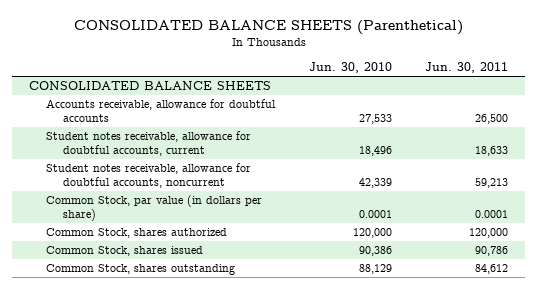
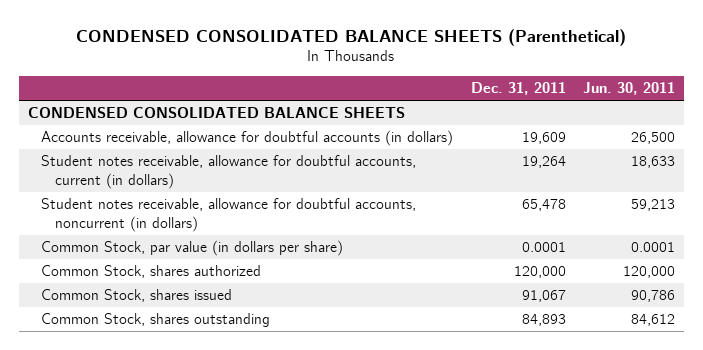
- CONSOLIDATED BALANCE SHEETS (Parenthetical)
+ CONDENSED CONSOLIDATED BALANCE SHEETS (Parenthetical)
- | Jun. 30, 2010 | Jun. 30, 2011
+ | Dec. 31, 2011 | Jun. 30, 2011
- CONSOLIDATED BALANCE SHEETS
- Accounts receivable, allowance for doubtful accounts | 27,533 | 26,500
- Student notes receivable, allowance for doubtful accounts, current | 18,496 | 18,633
- Student notes receivable, allowance for doubtful accounts, noncurrent | 42,339 | 59,213
+ CONDENSED CONSOLIDATED BALANCE SHEETS
+ Accounts receivable, allowance for doubtful accounts (in dollars) | 19,609 | 26,500
+ Student notes receivable, allowance for doubtful accounts, current (in dollars) | 19,264 | 18,633
+ Student notes receivable, allowance for doubtful accounts, noncurrent (in dollars) | 65,478 | 59,213

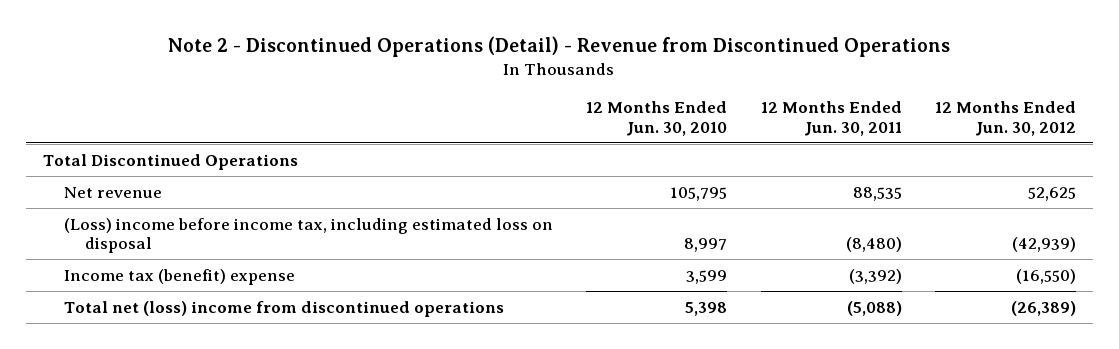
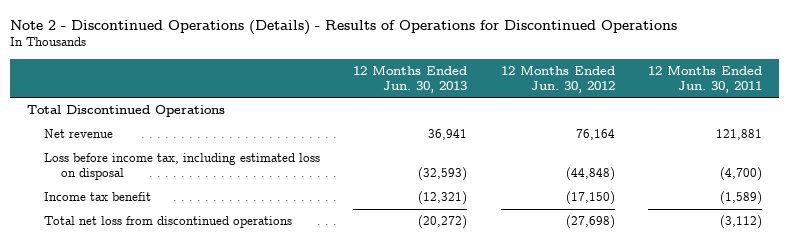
- Note 2 - Discontinued Operations (Detail) - Revenue from Discontinued Operations
+ Note 2 - Discontinued Operations (Details) - Results of Operations for Discontinued Operations
- | 12 Months Ended Jun. 30, 2010 | 12 Months Ended Jun. 30, 2011 | 12 Months Ended Jun. 30, 2012
+ | 12 Months Ended Jun. 30, 2013 | 12 Months Ended Jun. 30, 2012 | 12 Months Ended Jun. 30, 2011
- Net revenue | 105,795 | 88,535 | 52,625
- (Loss) income before income tax, including estimated loss on disposal | 8,997 | (8,480) | (42,939)
- Income tax (benefit) expense | 3,599 | (3,392) | (16,550)
- Total net (loss) income from discontinued operations | 5,398 | (5,088) | (26,389)
+ Net revenue | 36,941 | 76,164 | 121,881
+ Loss before income tax, including estimated loss on disposal | (32,593) | (44,848) | (4,700)
+ Income tax benefit | (12,321) | (17,150) | (1,589)
+ Total net loss from discontinued operations | (20,272) | (27,698) | (3,112)

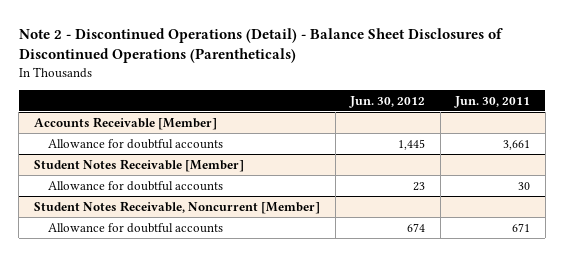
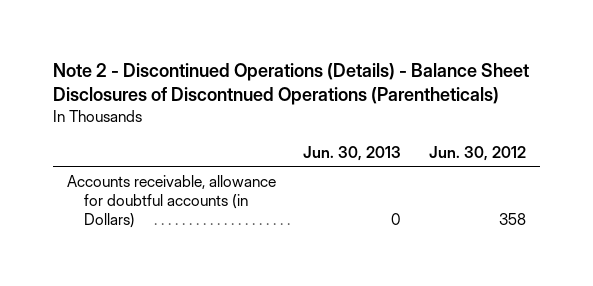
- Note 2 - Discontinued Operations (Detail) - Balance Sheet Disclosures of Discontinued Operations (Parentheticals)
+ Note 2 - Discontinued Operations (Details) - Balance Sheet Disclosures of Discontnued Operations (Parentheticals)
- | Jun. 30, 2012 | Jun. 30, 2011
+ | Jun. 30, 2013 | Jun. 30, 2012
- Accounts Receivable [Member]
- Allowance for doubtful accounts | 1,445 | 3,661
- Student Notes Receivable [Member]
- Allowance for doubtful accounts | 23 | 30
- Student Notes Receivable, Noncurrent [Member]
- Allowance for doubtful accounts | 674 | 671
+ Accounts receivable, allowance for doubtful accounts (in Dollars) | 0 | 358

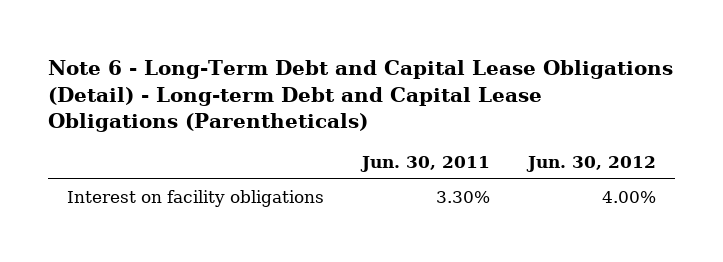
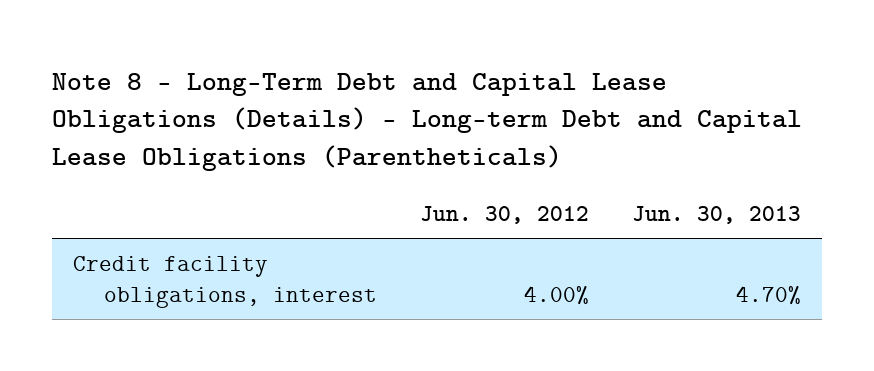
- Note 6 - Long-Term Debt and Capital Lease Obligations (Detail) - Long-term Debt and Capital Lease Obligations (Parentheticals)
+ Note 8 - Long-Term Debt and Capital Lease Obligations (Details) - Long-term Debt and Capital Lease Obligations (Parentheticals)
- | Jun. 30, 2011 | Jun. 30, 2012
+ | Jun. 30, 2012 | Jun. 30, 2013
- Interest on facility obligations | 3.30% | 4.00%
+ Credit facility obligations, interest | 4.00% | 4.70%

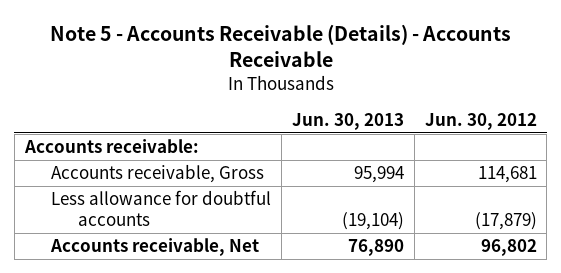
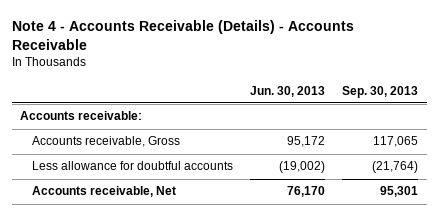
- Note 5 - Accounts Receivable (Details) - Accounts Receivable
+ Note 4 - Accounts Receivable (Details) - Accounts Receivable
- | Jun. 30, 2013 | Jun. 30, 2012
+ | Jun. 30, 2013 | Sep. 30, 2013
- Accounts receivable, Gross | 95,994 | 114,681
- Less allowance for doubtful accounts | (19,104) | (17,879)
- Accounts receivable, Net | 76,890 | 96,802
+ Accounts receivable, Gross | 95,172 | 117,065
+ Less allowance for doubtful accounts | (19,002) | (21,764)
+ Accounts receivable, Net | 76,170 | 95,301

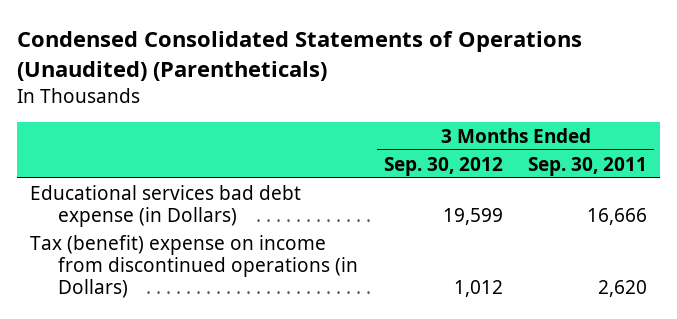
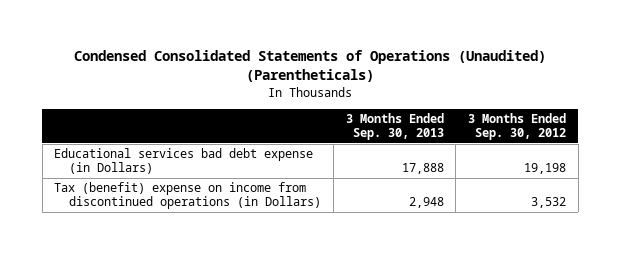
- | 3 Months Ended Sep. 30, 2012 | 3 Months Ended Sep. 30, 2011
+ | 3 Months Ended Sep. 30, 2013 | 3 Months Ended Sep. 30, 2012
- Educational services bad debt expense (in Dollars) | 19,599 | 16,666
- Tax (benefit) expense on income from discontinued operations (in Dollars) | 1,012 | 2,620
+ Educational services bad debt expense (in Dollars) | 17,888 | 19,198
+ Tax (benefit) expense on income from discontinued operations (in Dollars) | 2,948 | 3,532

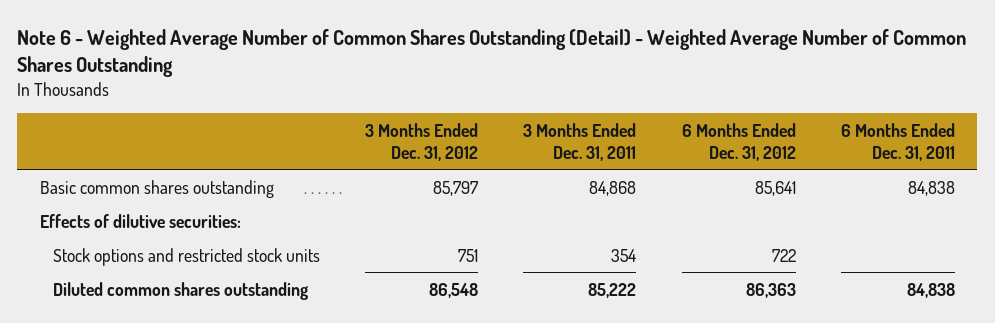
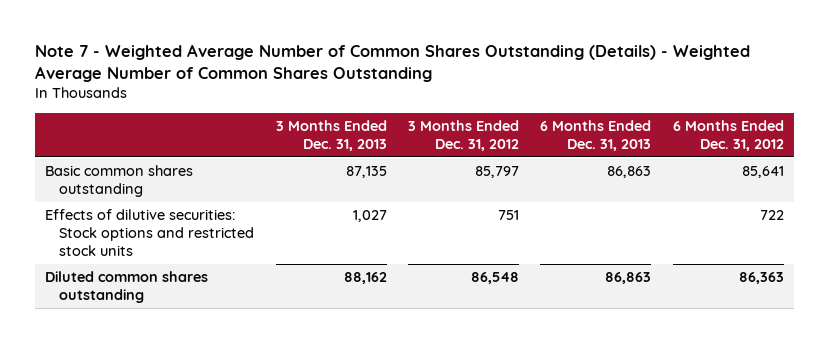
- Note 6 - Weighted Average Number of Common Shares Outstanding (Detail) - Weighted Average Number of Common Shares Outstanding
+ Note 7 - Weighted Average Number of Common Shares Outstanding (Details) - Weighted Average Number of Common Shares Outstanding
- | 3 Months Ended Dec. 31, 2012 | 3 Months Ended Dec. 31, 2011 | 6 Months Ended Dec. 31, 2012 | 6 Months Ended Dec. 31, 2011
+ | 3 Months Ended Dec. 31, 2013 | 3 Months Ended Dec. 31, 2012 | 6 Months Ended Dec. 31, 2013 | 6 Months Ended Dec. 31, 2012
- Effects of dilutive securities:
- Stock options and restricted stock units | 751 | 354 | 722 |
+ Effects of dilutive securities: Stock options and restricted stock units | 1,027 | 751 | | 722

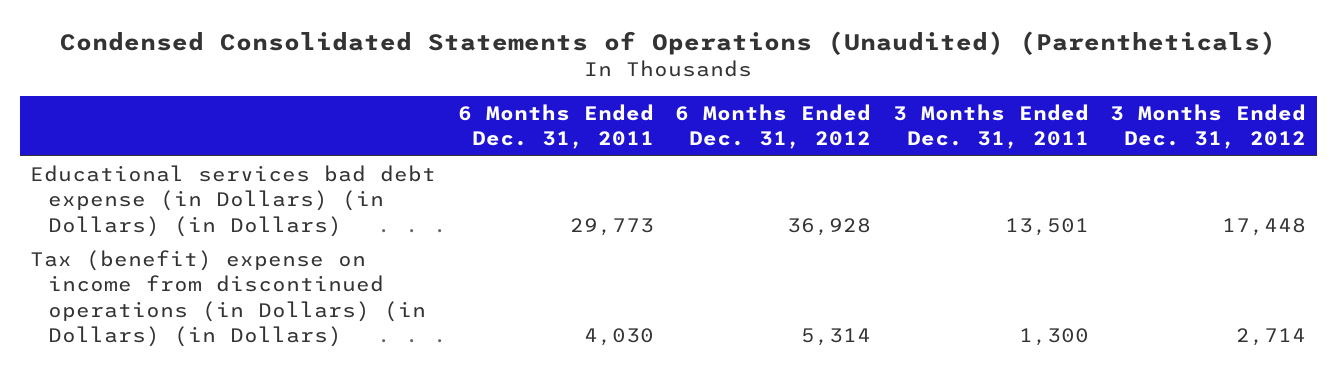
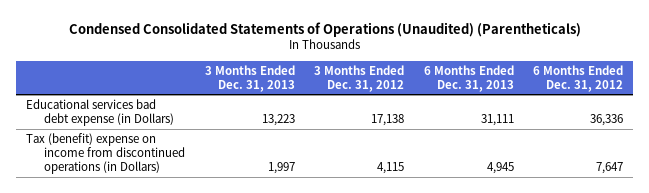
- | 6 Months Ended Dec. 31, 2011 | 6 Months Ended Dec. 31, 2012 | 3 Months Ended Dec. 31, 2011 | 3 Months Ended Dec. 31, 2012
+ | 3 Months Ended Dec. 31, 2013 | 3 Months Ended Dec. 31, 2012 | 6 Months Ended Dec. 31, 2013 | 6 Months Ended Dec. 31, 2012
- Educational services bad debt expense (in Dollars) (in Dollars) (in Dollars) | 29,773 | 36,928 | 13,501 | 17,448
- Tax (benefit) expense on income from discontinued operations (in Dollars) (in Dollars) (in Dollars) | 4,030 | 5,314 | 1,300 | 2,714
+ Educational services bad debt expense (in Dollars) | 13,223 | 17,138 | 31,111 | 36,336
+ Tax (benefit) expense on income from discontinued operations (in Dollars) | 1,997 | 4,115 | 4,945 | 7,647

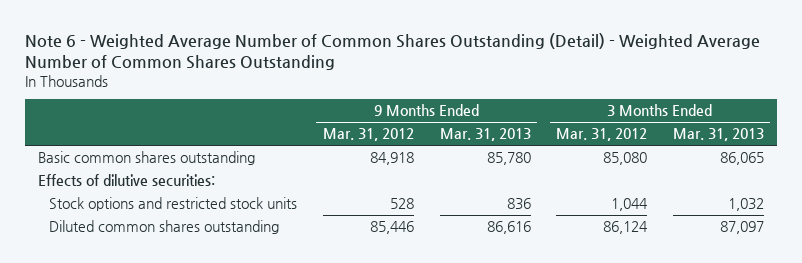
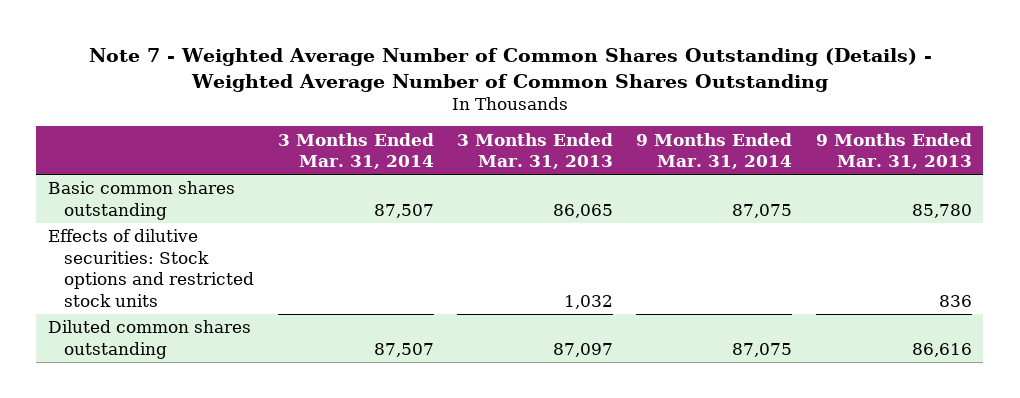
- Note 6 - Weighted Average Number of Common Shares Outstanding (Detail) - Weighted Average Number of Common Shares Outstanding
+ Note 7 - Weighted Average Number of Common Shares Outstanding (Details) - Weighted Average Number of Common Shares Outstanding
- | 9 Months Ended Mar. 31, 2012 | 9 Months Ended Mar. 31, 2013 | 3 Months Ended Mar. 31, 2012 | 3 Months Ended Mar. 31, 2013
+ | 3 Months Ended Mar. 31, 2014 | 3 Months Ended Mar. 31, 2013 | 9 Months Ended Mar. 31, 2014 | 9 Months Ended Mar. 31, 2013
- Effects of dilutive securities:
- Stock options and restricted stock units | 528 | 836 | 1,044 | 1,032
+ Effects of dilutive securities: Stock options and restricted stock units | | 1,032 | | 836

